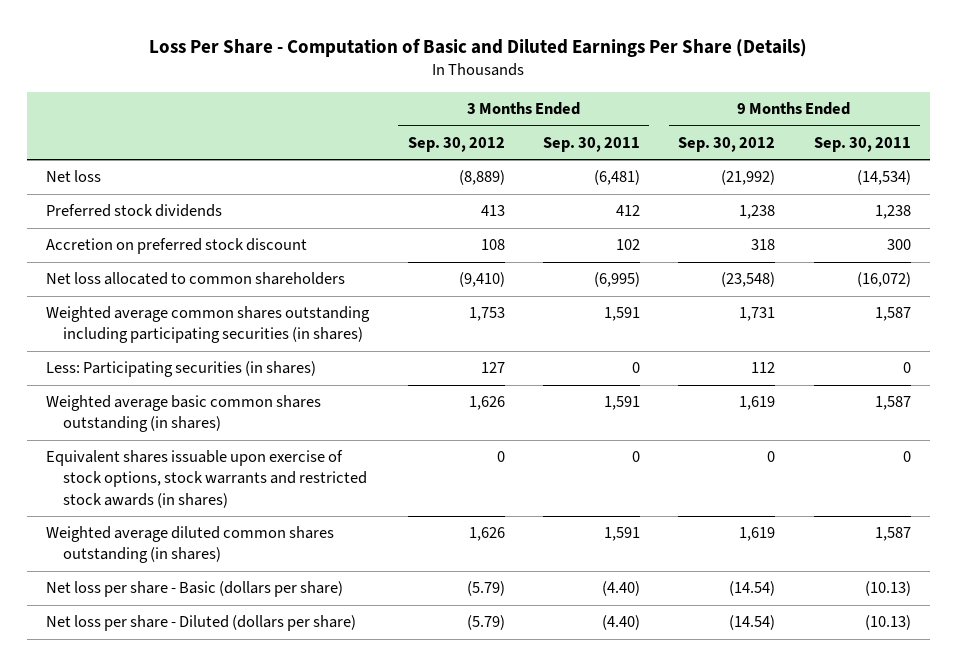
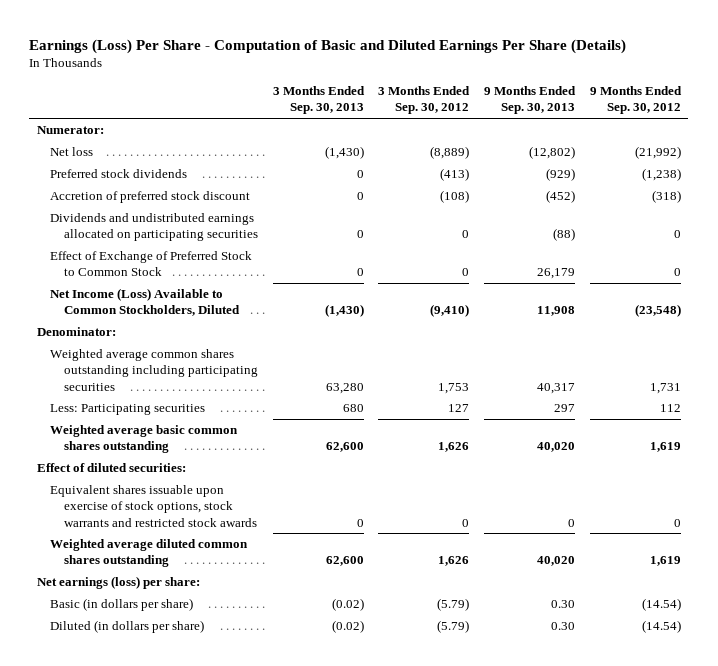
- Loss Per Share - Computation of Basic and Diluted Earnings Per Share (Details)
+ Earnings (Loss) Per Share - Computation of Basic and Diluted Earnings Per Share (Details)
- | 3 Months Ended Sep. 30, 2012 | 3 Months Ended Sep. 30, 2011 | 9 Months Ended Sep. 30, 2012 | 9 Months Ended Sep. 30, 2011
+ | 3 Months Ended Sep. 30, 2013 | 3 Months Ended Sep. 30, 2012 | 9 Months Ended Sep. 30, 2013 | 9 Months Ended Sep. 30, 2012
+ Numerator:
- Preferred stock dividends | 413 | 412 | 1,238 | 1,238
- Accretion on preferred stock discount | 108 | 102 | 318 | 300
- Net loss allocated to common shareholders | (9,410) | (6,995) | (23,548) | (16,072)
- Weighted average common shares outstanding including participating securities (in shares) | 1,753 | 1,591 | 1,731 | 1,587
- Less: Participating securities (in shares) | 127 | 0 | 112 | 0
- Weighted average basic common shares outstanding (in shares) | 1,626 | 1,591 | 1,619 | 1,587
- Equivalent shares issuable upon exercise of stock options, stock warrants and restricted stock awards (in shares) | 0 | 0 | 0 | 0
- Weighted average diluted common shares outstanding (in shares) | 1,626 | 1,591 | 1,619 | 1,587
- Net loss per share - Basic (dollars per share) | (5.79) | (4.40) | (14.54) | (10.13)
- Net loss per share - Diluted (dollars per share) | (5.79) | (4.40) | (14.54) | (10.13)
+ Preferred stock dividends | 0 | (413) | (929) | (1,238)
+ Accretion of preferred stock discount | 0 | (108) | (452) | (318)
+ Dividends and undistributed earnings allocated on participating securities | 0 | 0 | (88) | 0
+ Effect of Exchange of Preferred Stock to Common Stock | 0 | 0 | 26,179 | 0
+ Net Income (Loss) Available to Common Stockholders, Diluted | (1,430) | (9,410) | 11,908 | (23,548)
+ Denominator:
+ Weighted average common shares outstanding including participating securities | 63,280 | 1,753 | 40,317 | 1,731
+ Less: Participating securities | 680 | 127 | 297 | 112
+ Weighted average basic common shares outstanding | 62,600 | 1,626 | 40,020 | 1,619
+ Effect of diluted securities:
+ Equivalent shares issuable upon exercise of stock options, stock warrants and restricted stock awards | 0 | 0 | 0 | 0
+ Weighted average diluted common shares outstanding | 62,600 | 1,626 | 40,020 | 1,619
+ Net earnings (loss) per share:
+ Basic (in dollars per share) | (0.02) | (5.79) | 0.30 | (14.54)
+ Diluted (in dollars per share) | (0.02) | (5.79) | 0.30 | (14.54)

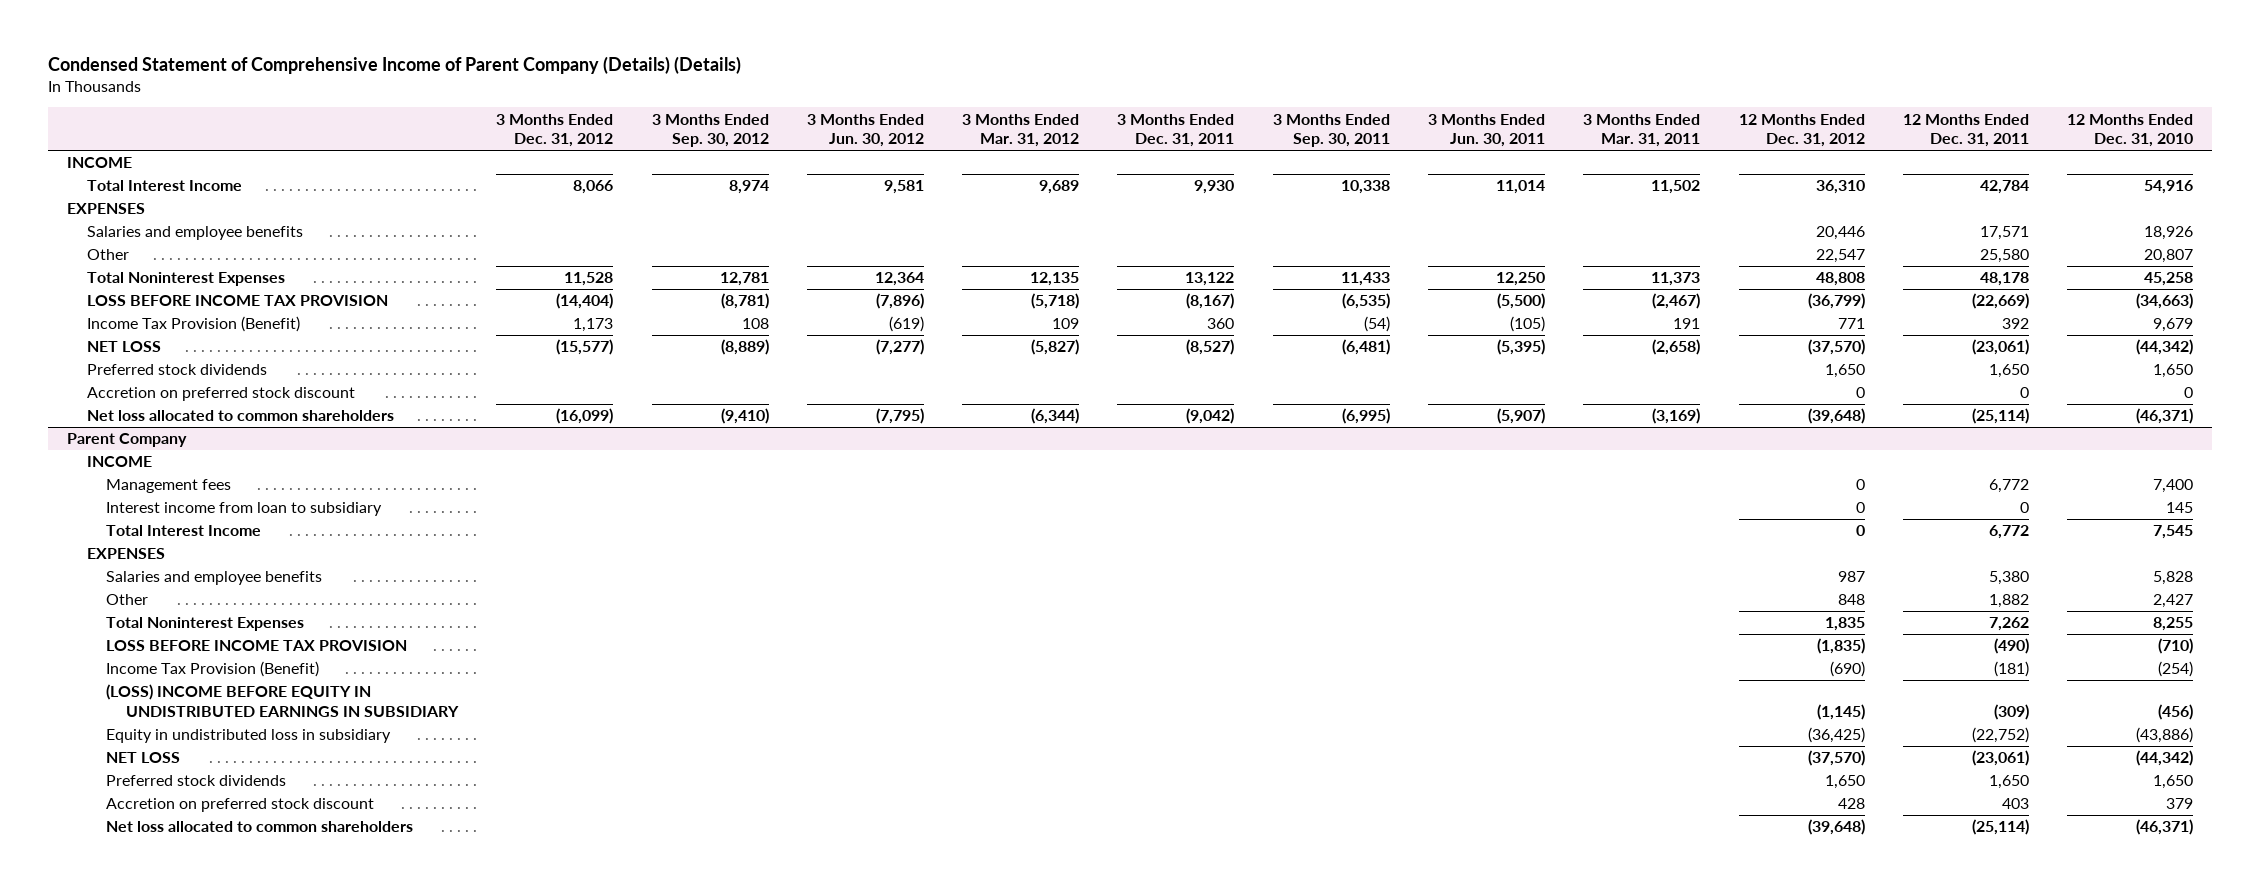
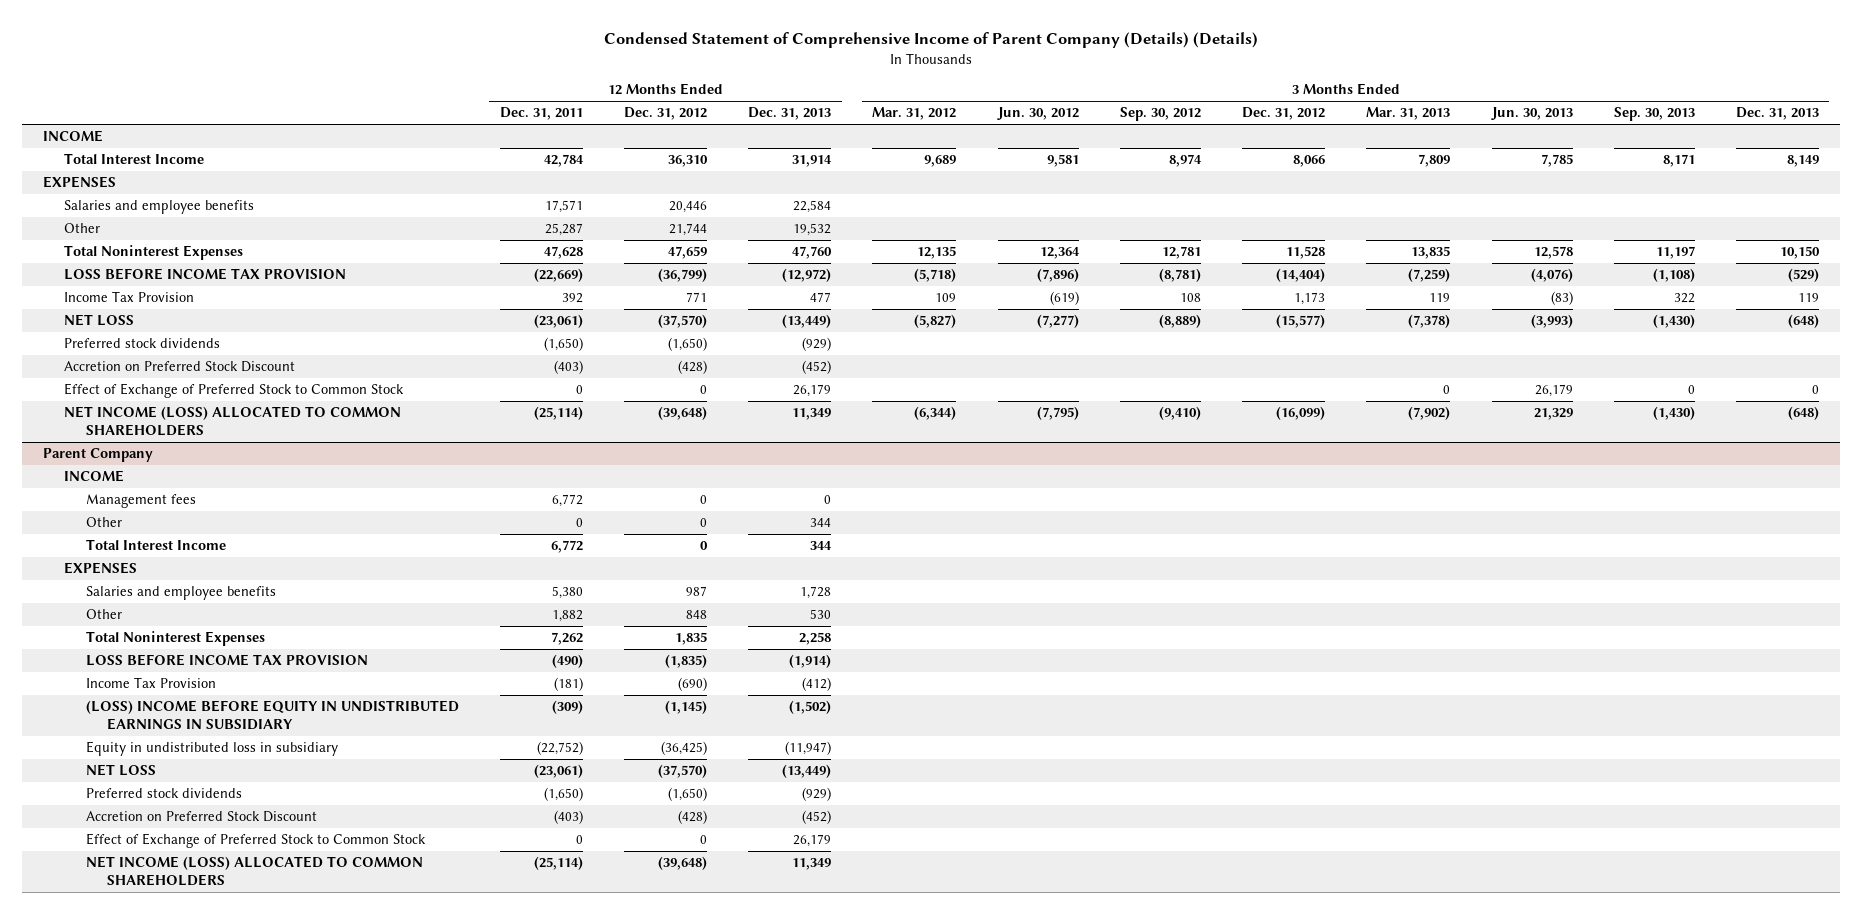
- | 3 Months Ended Dec. 31, 2012 | 3 Months Ended Sep. 30, 2012 | 3 Months Ended Jun. 30, 2012 | 3 Months Ended Mar. 31, 2012 | 3 Months Ended Dec. 31, 2011 | 3 Months Ended Sep. 30, 2011 | 3 Months Ended Jun. 30, 2011 | 3 Months Ended Mar. 31, 2011 | 12 Months Ended Dec. 31, 2012 | 12 Months Ended Dec. 31, 2011 | 12 Months Ended Dec. 31, 2010
+ | 12 Months Ended Dec. 31, 2011 | 12 Months Ended Dec. 31, 2012 | 12 Months Ended Dec. 31, 2013 | 3 Months Ended Mar. 31, 2012 | 3 Months Ended Jun. 30, 2012 | 3 Months Ended Sep. 30, 2012 | 3 Months Ended Dec. 31, 2012 | 3 Months Ended Mar. 31, 2013 | 3 Months Ended Jun. 30, 2013 | 3 Months Ended Sep. 30, 2013 | 3 Months Ended Dec. 31, 2013
- Other | | | | | | | | | 22,547 | 25,580 | 20,807
- Total Noninterest Expenses | 11,528 | 12,781 | 12,364 | 12,135 | 13,122 | 11,433 | 12,250 | 11,373 | 48,808 | 48,178 | 45,258
+ Other | 25,287 | 21,744 | 19,532 | | | | | | | |
+ Total Noninterest Expenses | 47,628 | 47,659 | 47,760 | 12,135 | 12,364 | 12,781 | 11,528 | 13,835 | 12,578 | 11,197 | 10,150
- Income Tax Provision (Benefit) | 1,173 | 108 | (619) | 109 | 360 | (54) | (105) | 191 | 771 | 392 | 9,679
+ Income Tax Provision | 392 | 771 | 477 | 109 | (619) | 108 | 1,173 | 119 | (83) | 322 | 119
- Preferred stock dividends | | | | | | | | | 1,650 | 1,650 | 1,650
- Accretion on preferred stock discount | | | | | | | | | 0 | 0 | 0
- Net loss allocated to common shareholders | (16,099) | (9,410) | (7,795) | (6,344) | (9,042) | (6,995) | (5,907) | (3,169) | (39,648) | (25,114) | (46,371)
+ Preferred stock dividends | (1,650) | (1,650) | (929) | | | | | | | |
+ Accretion on Preferred Stock Discount | (403) | (428) | (452) | | | | | | | |
+ Effect of Exchange of Preferred Stock to Common Stock | 0 | 0 | 26,179 | | | | | 0 | 26,179 | 0 | 0
+ NET INCOME (LOSS) ALLOCATED TO COMMON SHAREHOLDERS | (25,114) | (39,648) | 11,349 | (6,344) | (7,795) | (9,410) | (16,099) | (7,902) | 21,329 | (1,430) | (648)
@ Parent Company
- Interest income from loan to subsidiary | | | | | | | | | 0 | 0 | 145
+ Other | 0 | 0 | 344 | | | | | | | |
- Income Tax Provision (Benefit) | | | | | | | | | (690) | (181) | (254)
+ Income Tax Provision | (181) | (690) | (412) | | | | | | | |
- Preferred stock dividends | | | | | | | | | 1,650 | 1,650 | 1,650
- Accretion on preferred stock discount | | | | | | | | | 428 | 403 | 379
- Net loss allocated to common shareholders | | | | | | | | | (39,648) | (25,114) | (46,371)
+ Preferred stock dividends | (1,650) | (1,650) | (929) | | | | | | | |
+ Accretion on Preferred Stock Discount | (403) | (428) | (452) | | | | | | | |
+ Effect of Exchange of Preferred Stock to Common Stock | 0 | 0 | 26,179 | | | | | | | |
+ NET INCOME (LOSS) ALLOCATED TO COMMON SHAREHOLDERS | (25,114) | (39,648) | 11,349 | | | | | | | |

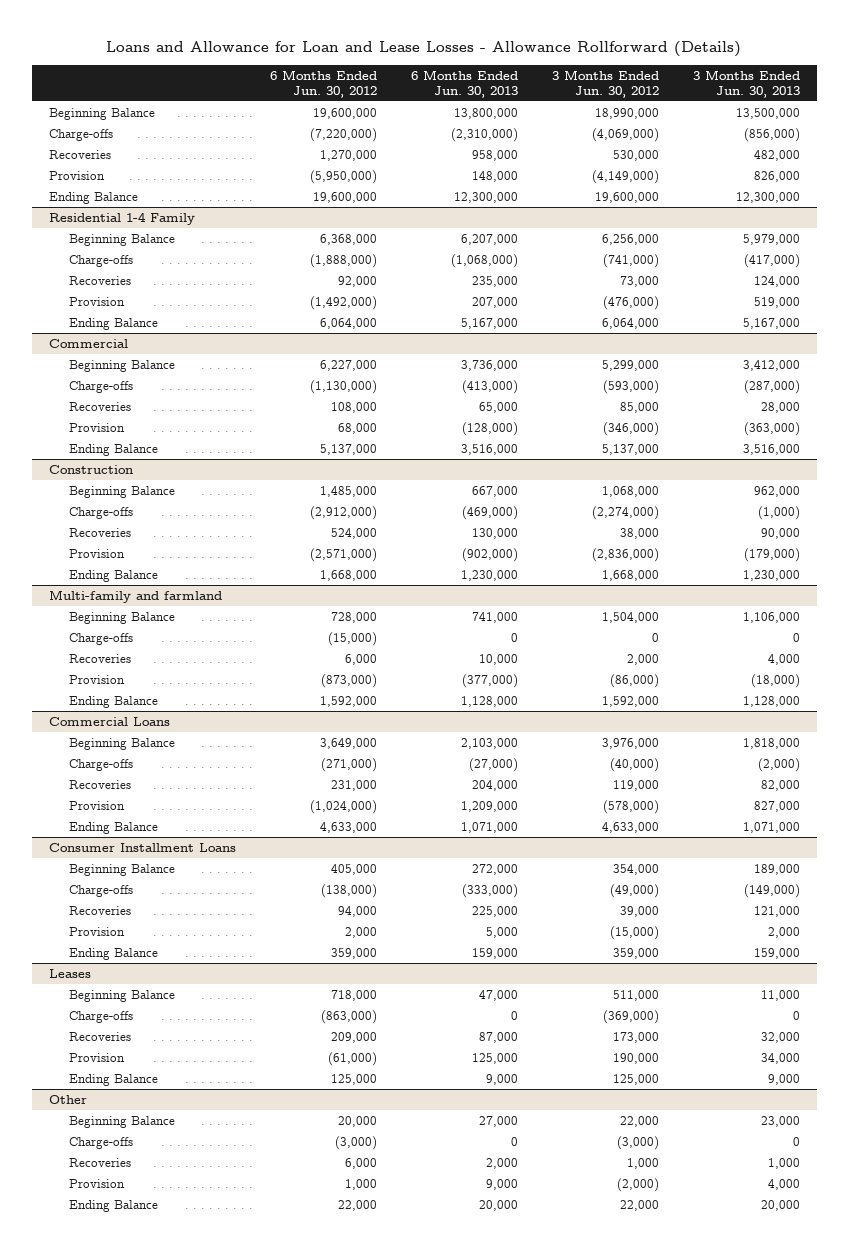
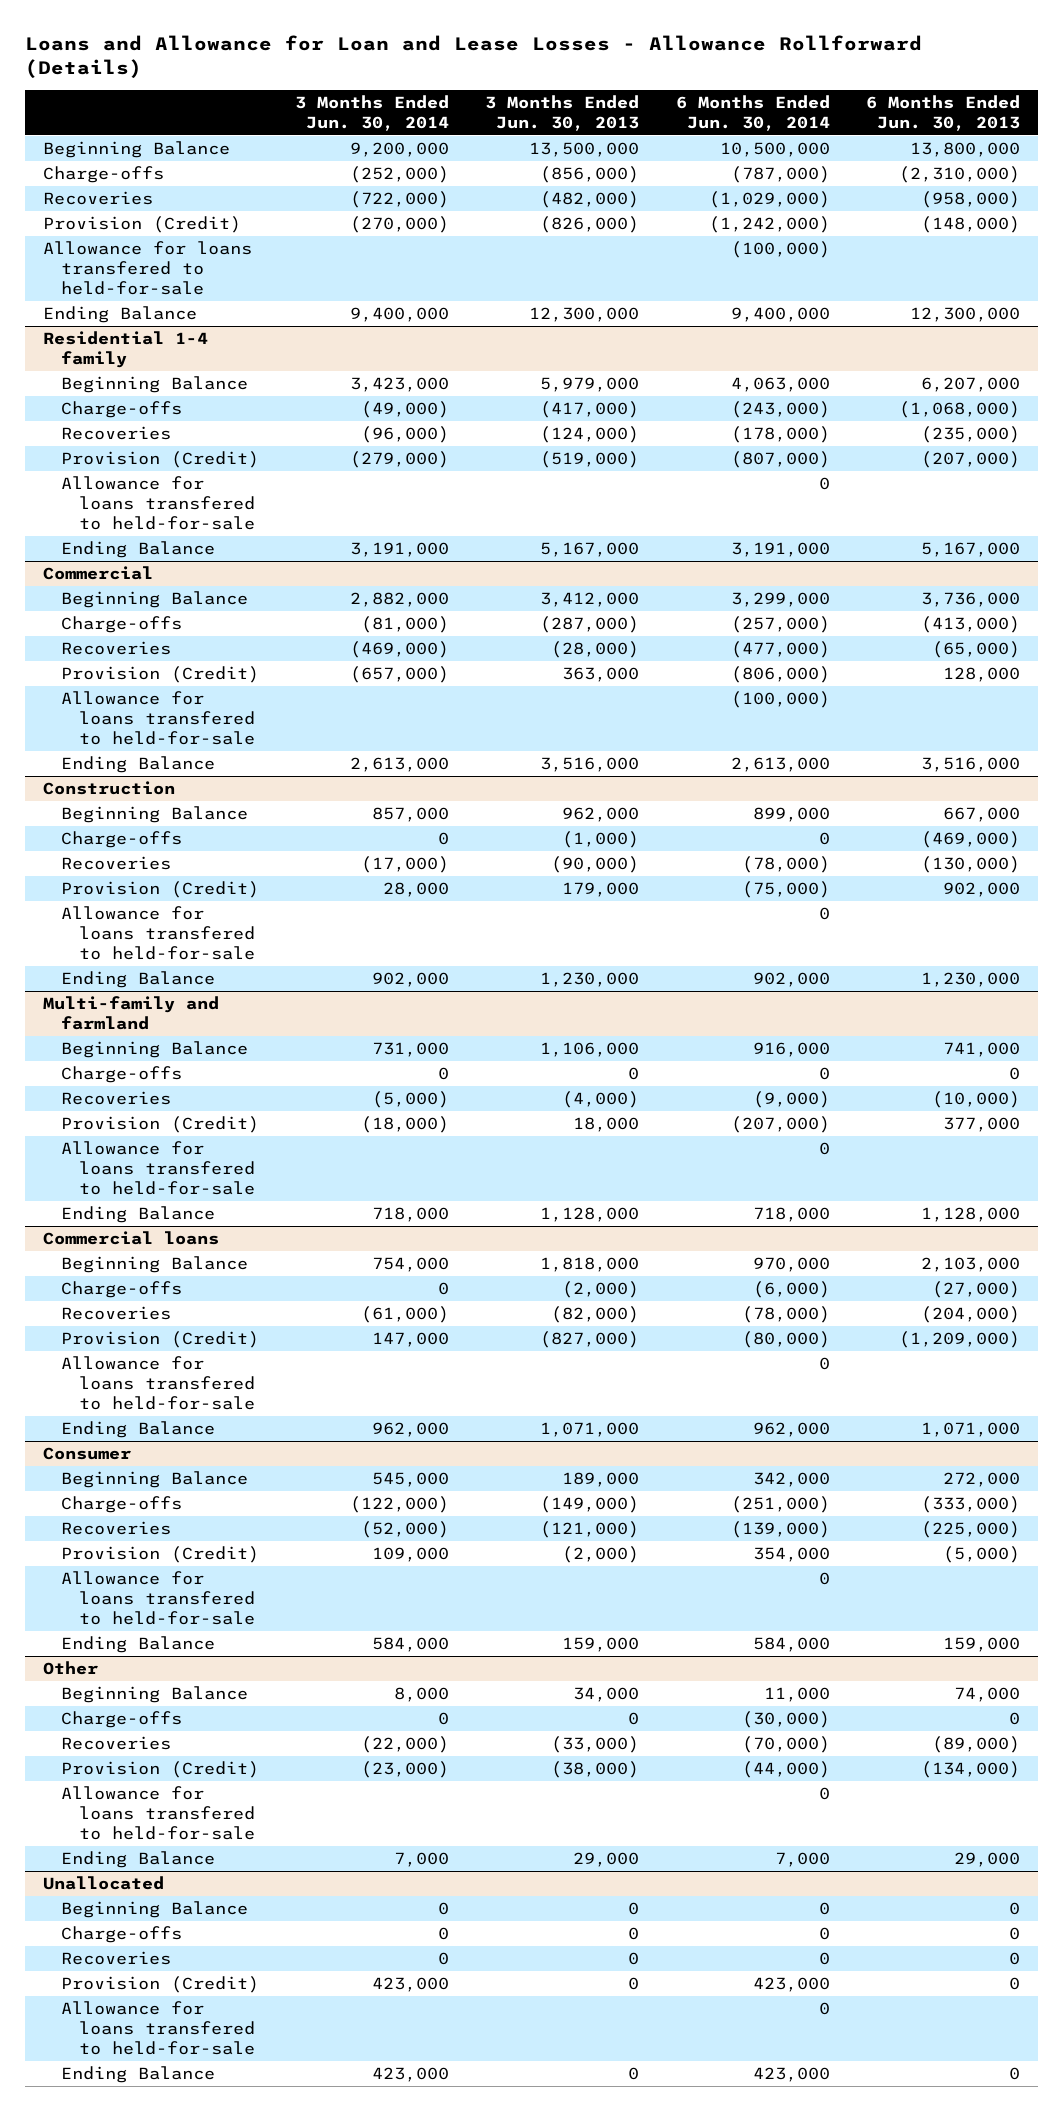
- | 6 Months Ended Jun. 30, 2012 | 6 Months Ended Jun. 30, 2013 | 3 Months Ended Jun. 30, 2012 | 3 Months Ended Jun. 30, 2013
+ | 3 Months Ended Jun. 30, 2014 | 3 Months Ended Jun. 30, 2013 | 6 Months Ended Jun. 30, 2014 | 6 Months Ended Jun. 30, 2013
- Recoveries | 1,270,000 | 958,000 | 530,000 | 482,000
- Provision | (5,950,000) | 148,000 | (4,149,000) | 826,000
+ Recoveries | (722,000) | (482,000) | (1,029,000) | (958,000)
+ Provision (Credit) | (270,000) | (826,000) | (1,242,000) | (148,000)
+ Allowance for loans transfered to held-for-sale | | | (100,000) |
- Residential 1-4 Family
+ Residential 1-4 family
- Recoveries | 92,000 | 235,000 | 73,000 | 124,000
- Provision | (1,492,000) | 207,000 | (476,000) | 519,000
+ Recoveries | (96,000) | (124,000) | (178,000) | (235,000)
+ Provision (Credit) | (279,000) | (519,000) | (807,000) | (207,000)
+ Allowance for loans transfered to held-for-sale | | | 0 |
@ Commercial
- Recoveries | 108,000 | 65,000 | 85,000 | 28,000
- Provision | 68,000 | (128,000) | (346,000) | (363,000)
+ Recoveries | (469,000) | (28,000) | (477,000) | (65,000)
+ Provision (Credit) | (657,000) | 363,000 | (806,000) | 128,000
+ Allowance for loans transfered to held-for-sale | | | (100,000) |
@ Construction
- Recoveries | 524,000 | 130,000 | 38,000 | 90,000
- Provision | (2,571,000) | (902,000) | (2,836,000) | (179,000)
+ Recoveries | (17,000) | (90,000) | (78,000) | (130,000)
+ Provision (Credit) | 28,000 | 179,000 | (75,000) | 902,000
+ Allowance for loans transfered to held-for-sale | | | 0 |
@ Multi-family and farmland
- Recoveries | 6,000 | 10,000 | 2,000 | 4,000
- Provision | (873,000) | (377,000) | (86,000) | (18,000)
+ Recoveries | (5,000) | (4,000) | (9,000) | (10,000)
+ Provision (Credit) | (18,000) | 18,000 | (207,000) | 377,000
+ Allowance for loans transfered to held-for-sale | | | 0 |
- Commercial Loans
+ Commercial loans
- Recoveries | 231,000 | 204,000 | 119,000 | 82,000
- Provision | (1,024,000) | 1,209,000 | (578,000) | 827,000
+ Recoveries | (61,000) | (82,000) | (78,000) | (204,000)
+ Provision (Credit) | 147,000 | (827,000) | (80,000) | (1,209,000)
+ Allowance for loans transfered to held-for-sale | | | 0 |
- Consumer Installment Loans
+ Consumer
- Recoveries | 94,000 | 225,000 | 39,000 | 121,000
- Provision | 2,000 | 5,000 | (15,000) | 2,000
+ Recoveries | (52,000) | (121,000) | (139,000) | (225,000)
+ Provision (Credit) | 109,000 | (2,000) | 354,000 | (5,000)
+ Allowance for loans transfered to held-for-sale | | | 0 |
- Leases
- Beginning Balance | 718,000 | 47,000 | 511,000 | 11,000
- Charge-offs | (863,000) | 0 | (369,000) | 0
- Recoveries | 209,000 | 87,000 | 173,000 | 32,000
- Provision | (61,000) | 125,000 | 190,000 | 34,000
- Ending Balance | 125,000 | 9,000 | 125,000 | 9,000
@ Other
- Beginning Balance | 20,000 | 27,000 | 22,000 | 23,000
+ Beginning Balance | 8,000 | 34,000 | 11,000 | 74,000
- Recoveries | 6,000 | 2,000 | 1,000 | 1,000
- Provision | 1,000 | 9,000 | (2,000) | 4,000
- Ending Balance | 22,000 | 20,000 | 22,000 | 20,000
+ Recoveries | (22,000) | (33,000) | (70,000) | (89,000)
+ Provision (Credit) | (23,000) | (38,000) | (44,000) | (134,000)
+ Allowance for loans transfered to held-for-sale | | | 0 |
+ Ending Balance | 7,000 | 29,000 | 7,000 | 29,000
+ Unallocated
+ Beginning Balance | 0 | 0 | 0 | 0
+ Charge-offs | 0 | 0 | 0 | 0
+ Recoveries | 0 | 0 | 0 | 0
+ Provision (Credit) | 423,000 | 0 | 423,000 | 0
+ Allowance for loans transfered to held-for-sale | | | 0 |
+ Ending Balance | 423,000 | 0 | 423,000 | 0

